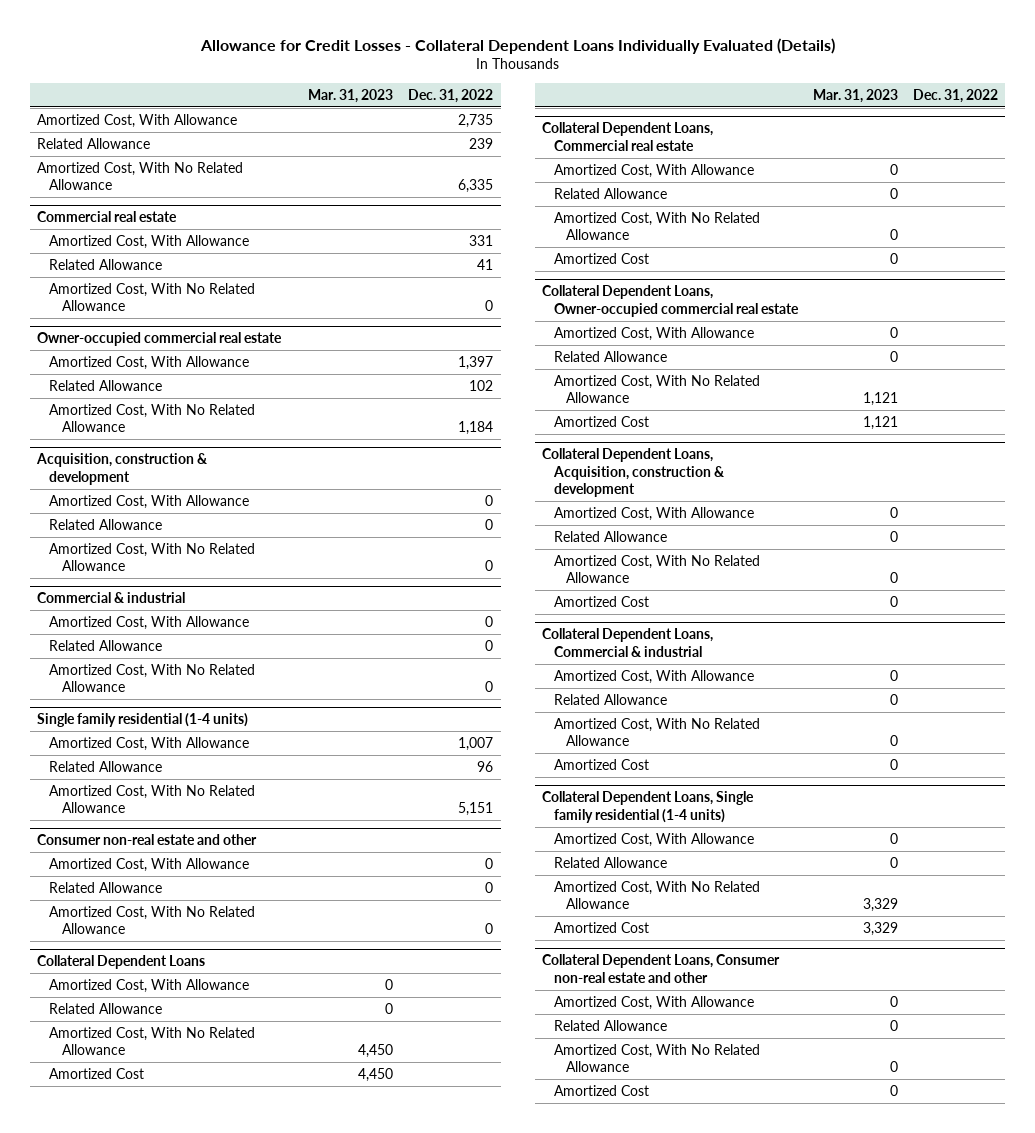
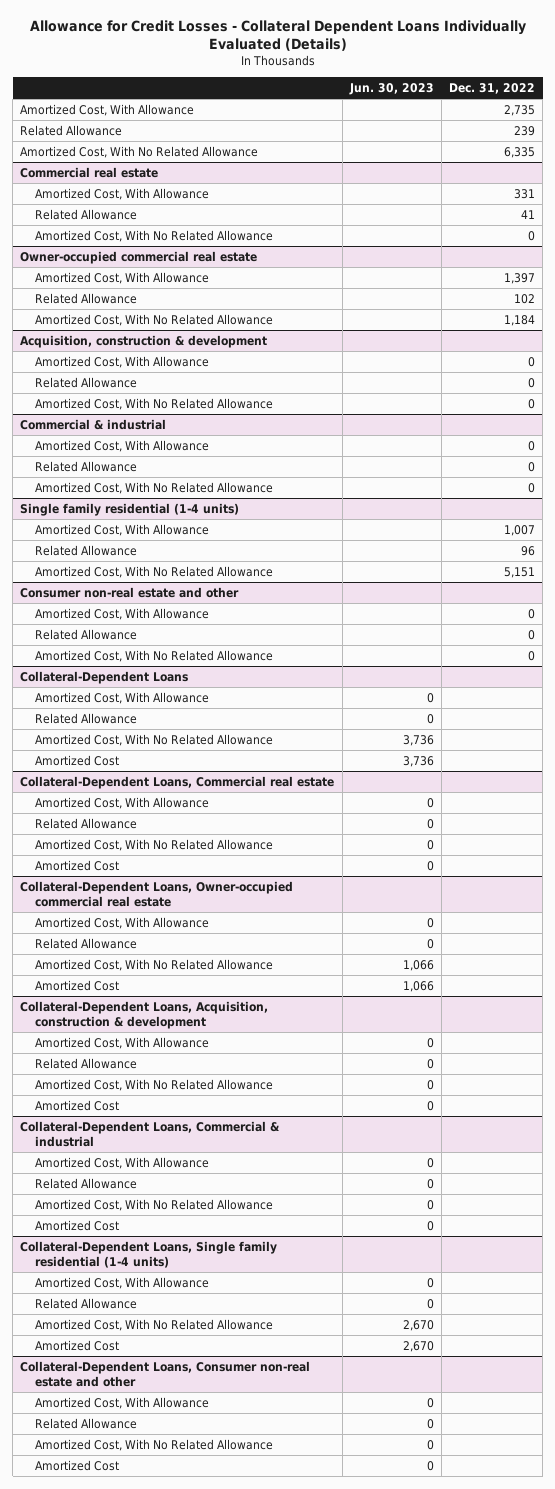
- | Mar. 31, 2023 | Dec. 31, 2022
+ | Jun. 30, 2023 | Dec. 31, 2022
- Collateral Dependent Loans
+ Collateral-Dependent Loans
- Collateral Dependent Loans, Commercial real estate
+ Collateral-Dependent Loans, Commercial real estate
- Collateral Dependent Loans, Owner-occupied commercial real estate
+ Collateral-Dependent Loans, Owner-occupied commercial real estate
- Collateral Dependent Loans, Acquisition, construction & development
+ Collateral-Dependent Loans, Acquisition, construction & development
- Collateral Dependent Loans, Commercial & industrial
+ Collateral-Dependent Loans, Commercial & industrial
- Collateral Dependent Loans, Single family residential (1-4 units)
+ Collateral-Dependent Loans, Single family residential (1-4 units)
- Collateral Dependent Loans, Consumer non-real estate and other
+ Collateral-Dependent Loans, Consumer non-real estate and other

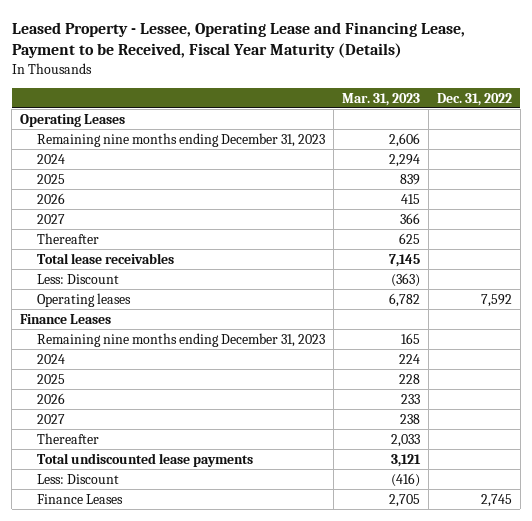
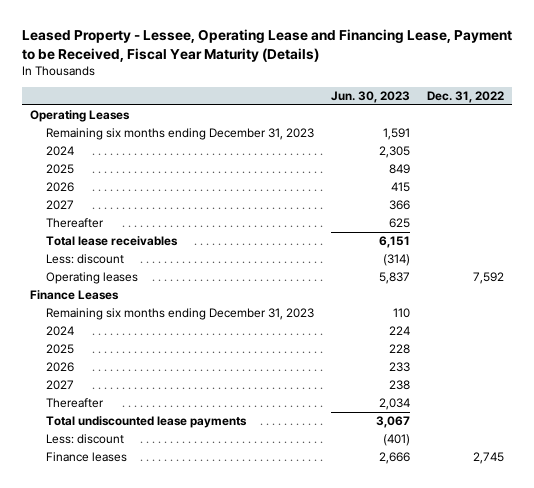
- | Mar. 31, 2023 | Dec. 31, 2022
+ | Jun. 30, 2023 | Dec. 31, 2022
- Remaining nine months ending December 31, 2023 | 2,606 |
+ Remaining six months ending December 31, 2023 | 1,591 |
- Less: Discount | (363) |
+ Less: discount | (314) |
- Remaining nine months ending December 31, 2023 | 165 |
+ Remaining six months ending December 31, 2023 | 110 |
- Less: Discount | (416) |
- Finance Leases | 2,705 | 2,745
+ Less: discount | (401) |
+ Finance leases | 2,666 | 2,745

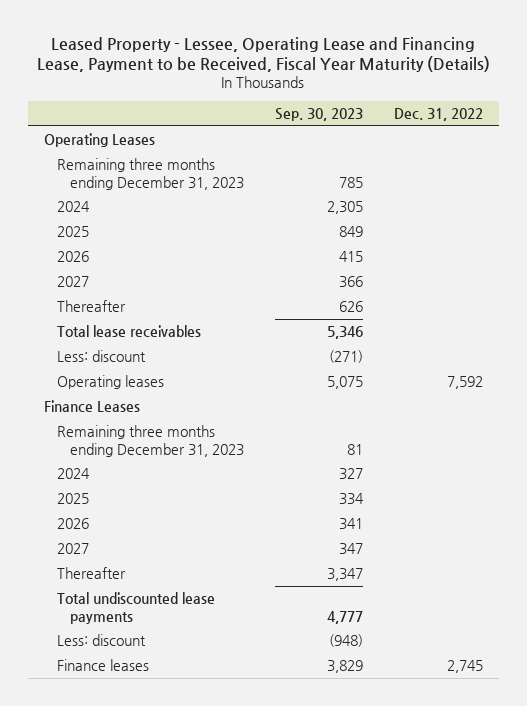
- | Jun. 30, 2023 | Dec. 31, 2022
+ | Sep. 30, 2023 | Dec. 31, 2022
- Remaining six months ending December 31, 2023 | 1,591 |
+ Remaining three months ending December 31, 2023 | 785 |
- Remaining six months ending December 31, 2023 | 110 |
+ Remaining three months ending December 31, 2023 | 81 |

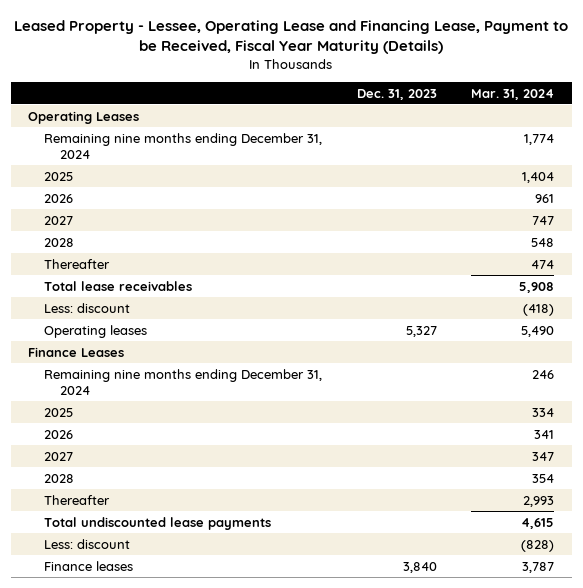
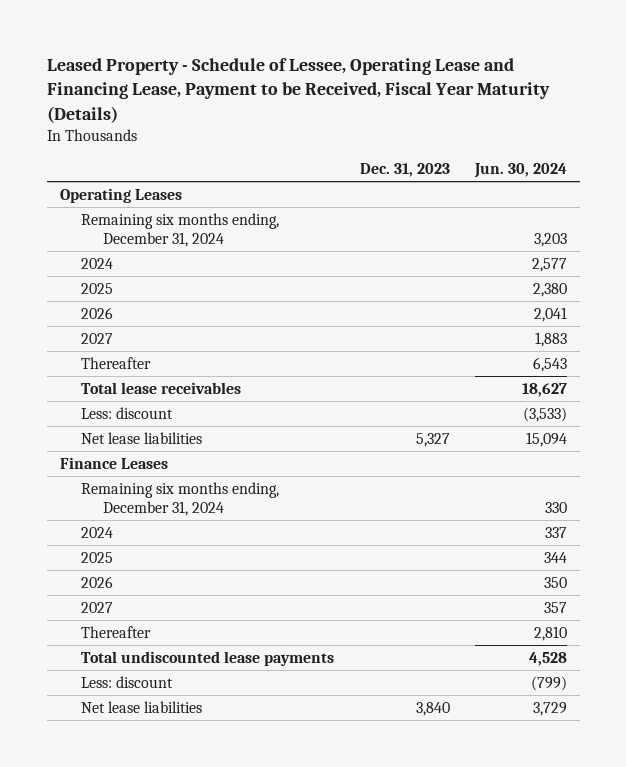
- Leased Property - Lessee, Operating Lease and Financing Lease, Payment to be Received, Fiscal Year Maturity (Details)
+ Leased Property - Schedule of Lessee, Operating Lease and Financing Lease, Payment to be Received, Fiscal Year Maturity (Details)
- | Dec. 31, 2023 | Mar. 31, 2024
+ | Dec. 31, 2023 | Jun. 30, 2024
- Remaining nine months ending December 31, 2024 | | 1,774
+ Remaining six months ending, December 31, 2024 | | 3,203
+ 2024 | | 2,577
- 2028 | | 548
- Operating leases | 5,327 | 5,490
+ Net lease liabilities | 5,327 | 15,094
- Remaining nine months ending December 31, 2024 | | 246
+ Remaining six months ending, December 31, 2024 | | 330
+ 2024 | | 337
- 2028 | | 354
- Finance leases | 3,840 | 3,787
+ Net lease liabilities | 3,840 | 3,729

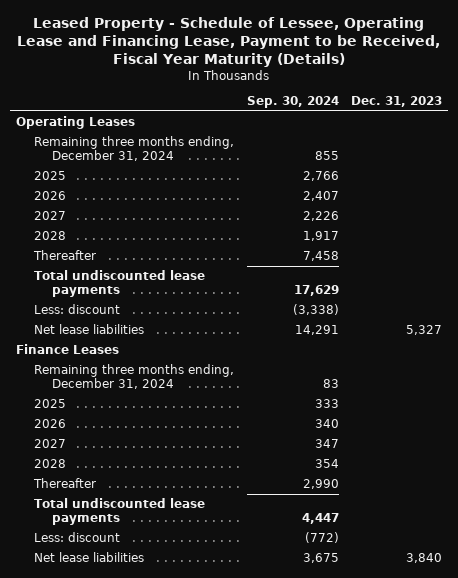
- | Dec. 31, 2023 | Jun. 30, 2024
+ | Sep. 30, 2024 | Dec. 31, 2023
- Remaining six months ending, December 31, 2024 | | 3,203
- 2024 | | 2,577
+ Remaining three months ending, December 31, 2024 | 855 |
+ 2028 | 1,917 |
- Total lease receivables | | 18,627
+ Total undiscounted lease payments | 17,629 |
- Remaining six months ending, December 31, 2024 | | 330
- 2024 | | 337
+ Remaining three months ending, December 31, 2024 | 83 |
+ 2028 | 354 |

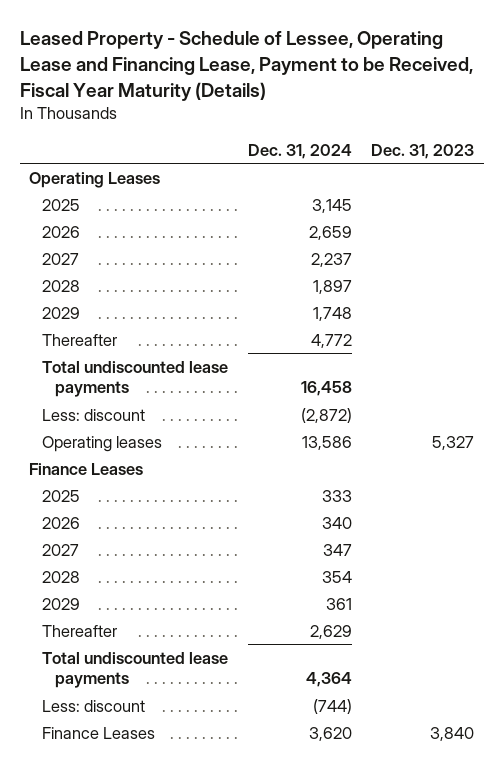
- | Sep. 30, 2024 | Dec. 31, 2023
+ | Dec. 31, 2024 | Dec. 31, 2023
- Remaining three months ending, December 31, 2024 | 855 |
+ 2029 | 1,748 |
- Net lease liabilities | 14,291 | 5,327
+ Operating leases | 13,586 | 5,327
- Remaining three months ending, December 31, 2024 | 83 |
+ 2029 | 361 |
- Net lease liabilities | 3,675 | 3,840
+ Finance Leases | 3,620 | 3,840

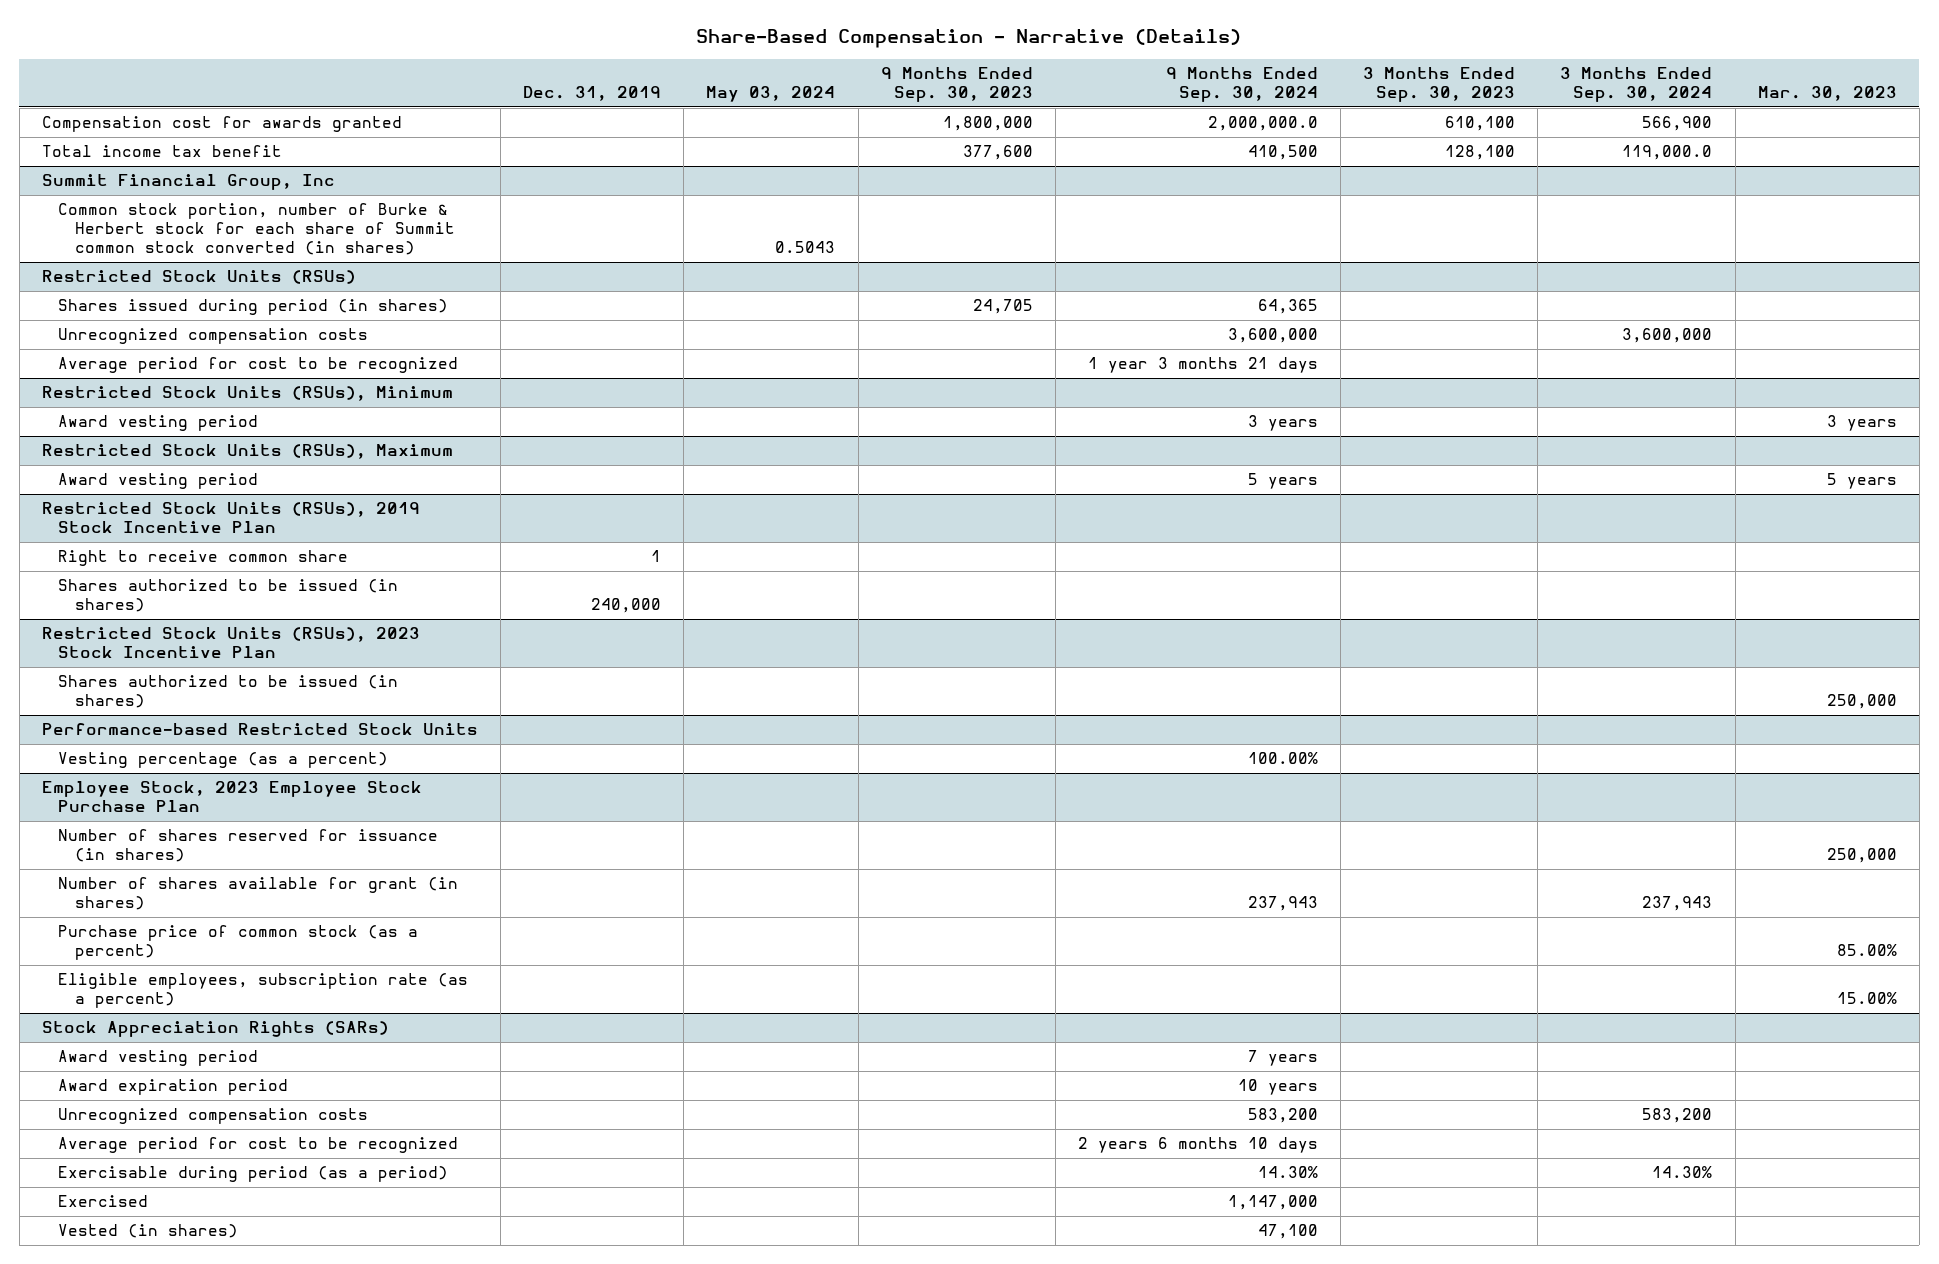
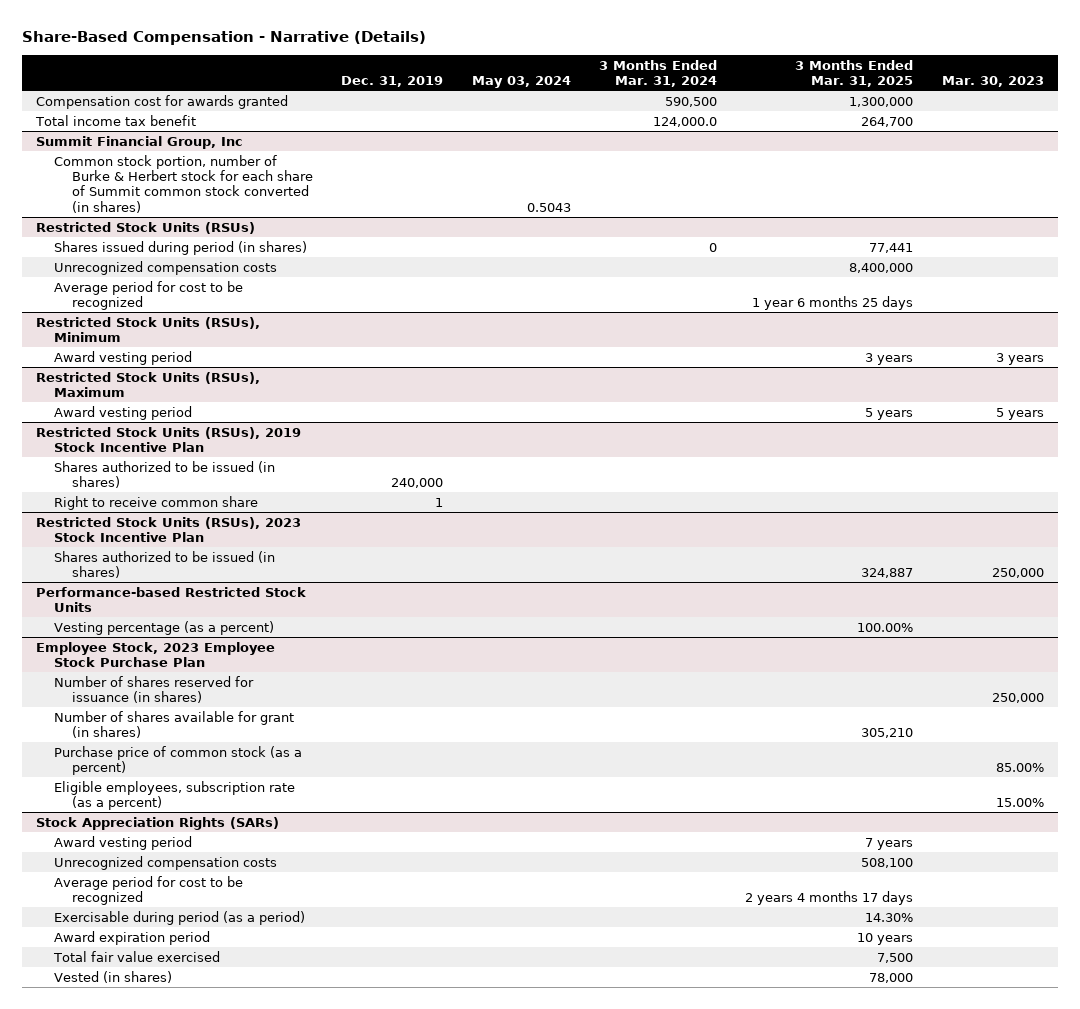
- | Dec. 31, 2019 | May 03, 2024 | 9 Months Ended Sep. 30, 2023 | 9 Months Ended Sep. 30, 2024 | 3 Months Ended Sep. 30, 2023 | 3 Months Ended Sep. 30, 2024 | Mar. 30, 2023
+ | Dec. 31, 2019 | May 03, 2024 | 3 Months Ended Mar. 31, 2024 | 3 Months Ended Mar. 31, 2025 | Mar. 30, 2023
@ Restricted Stock Units (RSUs), 2019 Stock Incentive Plan
moved down: Right to receive common share | 1 | | | |
@ Stock Appreciation Rights (SARs)
- Exercised | | | | 1,147,000 | | |
moved down: Award expiration period | | | | 10 years |
+ Total fair value exercised | | | | 7,500 |

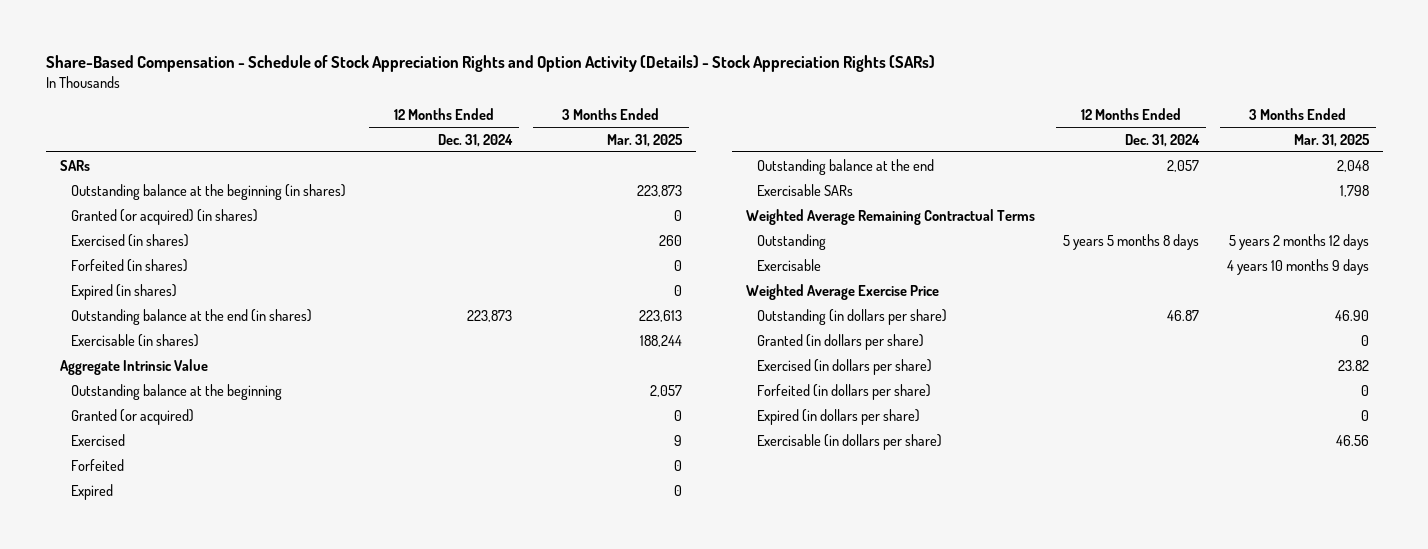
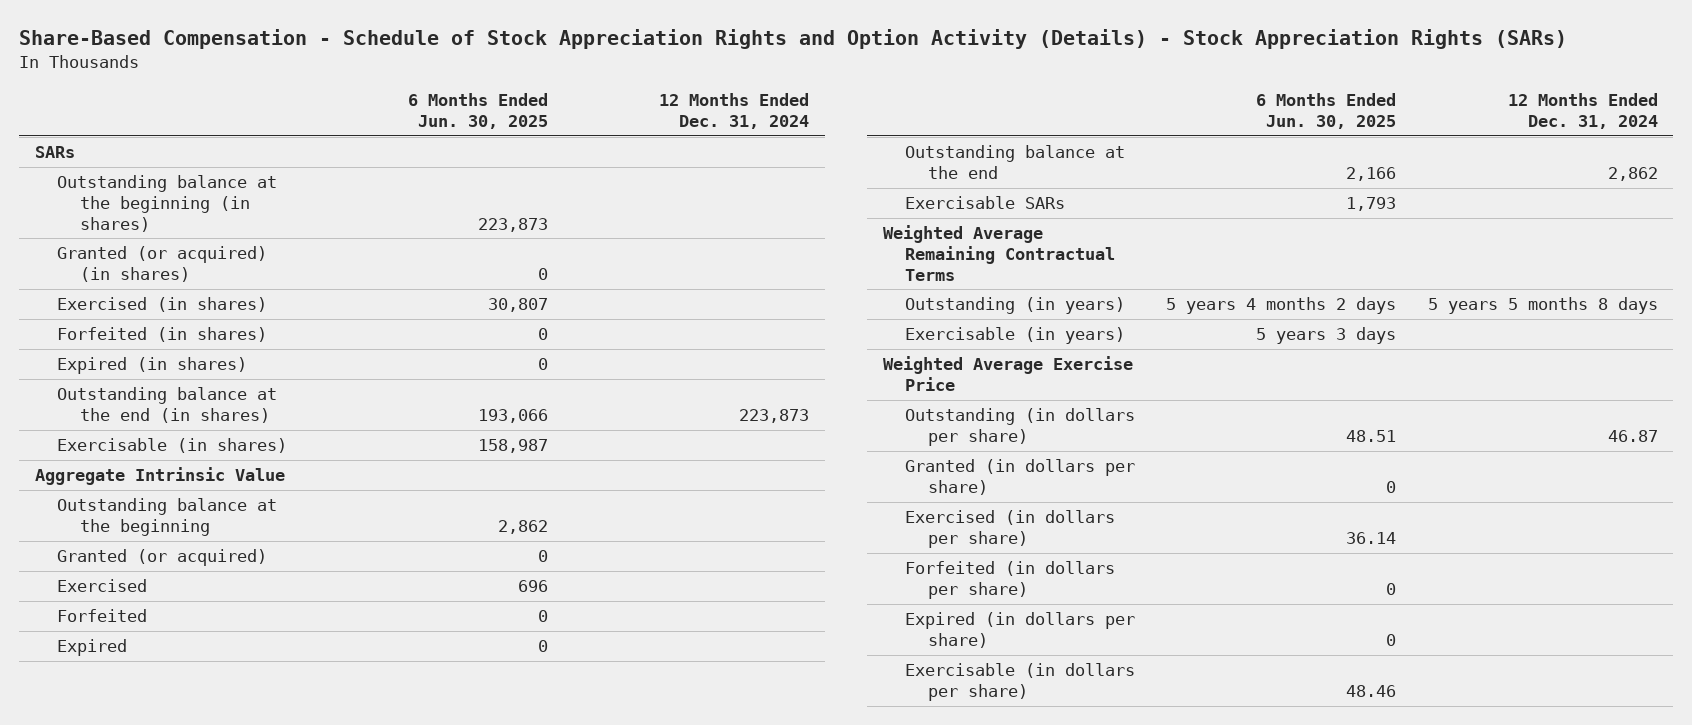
- | 12 Months Ended Dec. 31, 2024 | 3 Months Ended Mar. 31, 2025
+ | 6 Months Ended Jun. 30, 2025 | 12 Months Ended Dec. 31, 2024
- Outstanding balance at the end | 2,057 | 2,048
+ Outstanding balance at the end | 2,166 | 2,862
- Outstanding | 5 years 5 months 8 days | 5 years 2 months 12 days
- Exercisable | | 4 years 10 months 9 days
+ Outstanding (in years) | 5 years 4 months 2 days | 5 years 5 months 8 days
+ Exercisable (in years) | 5 years 3 days |

